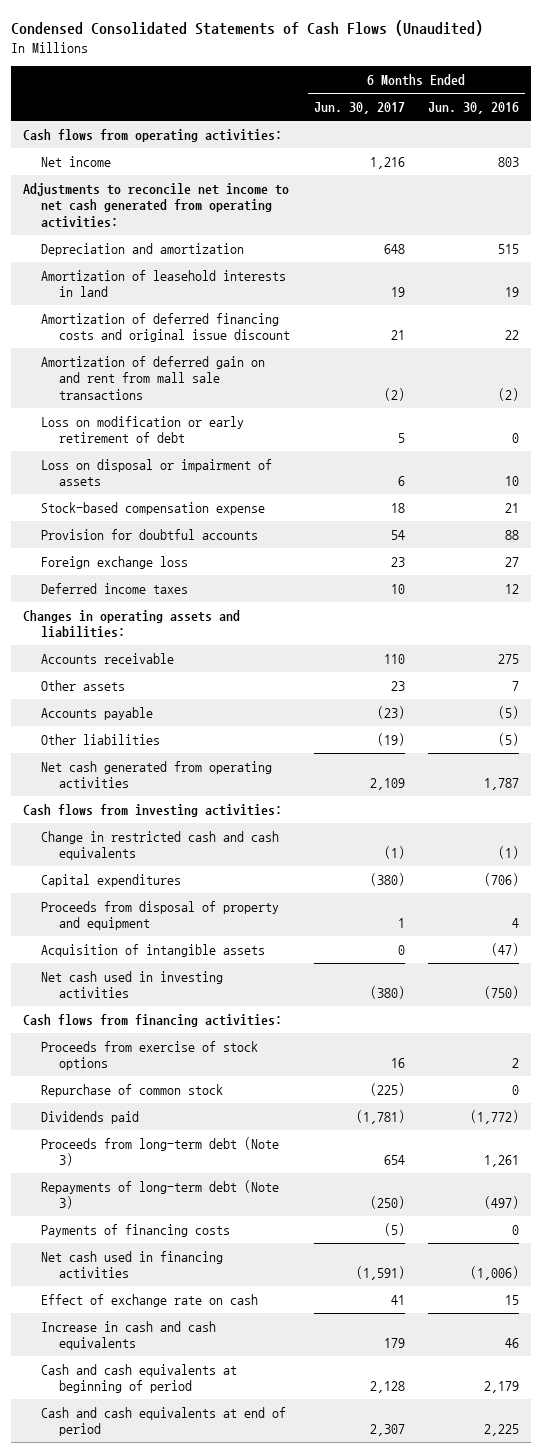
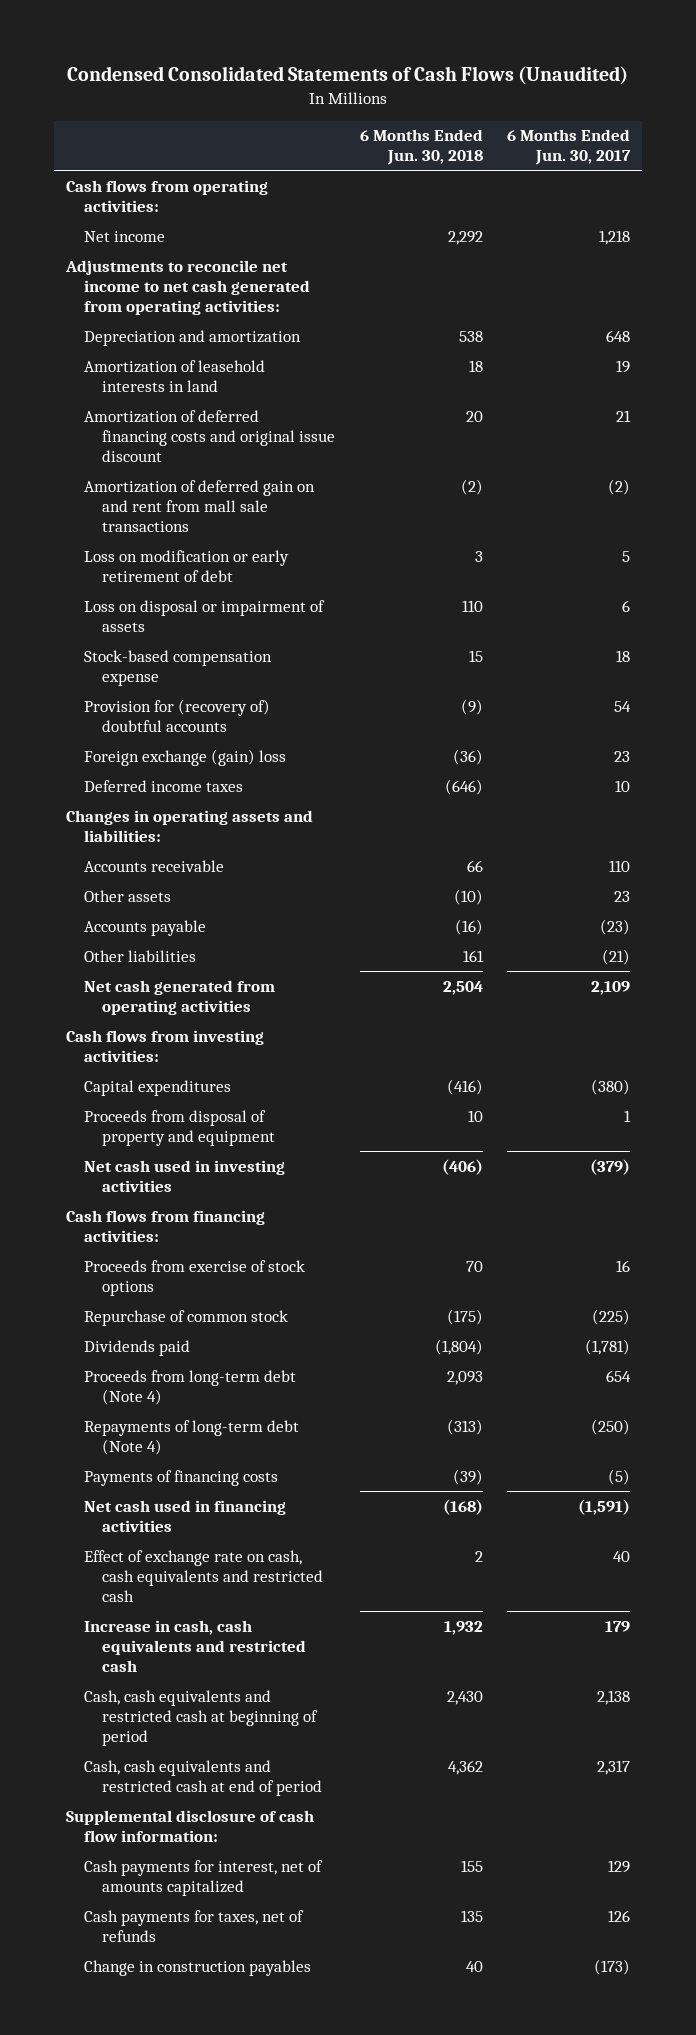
- | 6 Months Ended Jun. 30, 2017 | 6 Months Ended Jun. 30, 2016
+ | 6 Months Ended Jun. 30, 2018 | 6 Months Ended Jun. 30, 2017
- Net income | 1,216 | 803
+ Net income | 2,292 | 1,218
- Provision for doubtful accounts | 54 | 88
- Foreign exchange loss | 23 | 27
+ Provision for (recovery of) doubtful accounts | (9) | 54
+ Foreign exchange (gain) loss | (36) | 23
- Other liabilities | (19) | (5)
+ Other liabilities | 161 | (21)
- Change in restricted cash and cash equivalents | (1) | (1)
- Acquisition of intangible assets | 0 | (47)
- Net cash used in investing activities | (380) | (750)
+ Net cash used in investing activities | (406) | (379)
- Proceeds from long-term debt (Note 3) | 654 | 1,261
- Repayments of long-term debt (Note 3) | (250) | (497)
+ Proceeds from long-term debt (Note 4) | 2,093 | 654
+ Repayments of long-term debt (Note 4) | (313) | (250)
- Effect of exchange rate on cash | 41 | 15
- Increase in cash and cash equivalents | 179 | 46
- Cash and cash equivalents at beginning of period | 2,128 | 2,179
- Cash and cash equivalents at end of period | 2,307 | 2,225
+ Effect of exchange rate on cash, cash equivalents and restricted cash | 2 | 40
+ Increase in cash, cash equivalents and restricted cash | 1,932 | 179
+ Cash, cash equivalents and restricted cash at beginning of period | 2,430 | 2,138
+ Cash, cash equivalents and restricted cash at end of period | 4,362 | 2,317
+ Supplemental disclosure of cash flow information:
+ Cash payments for interest, net of amounts capitalized | 155 | 129
+ Cash payments for taxes, net of refunds | 135 | 126
+ Change in construction payables | 40 | (173)

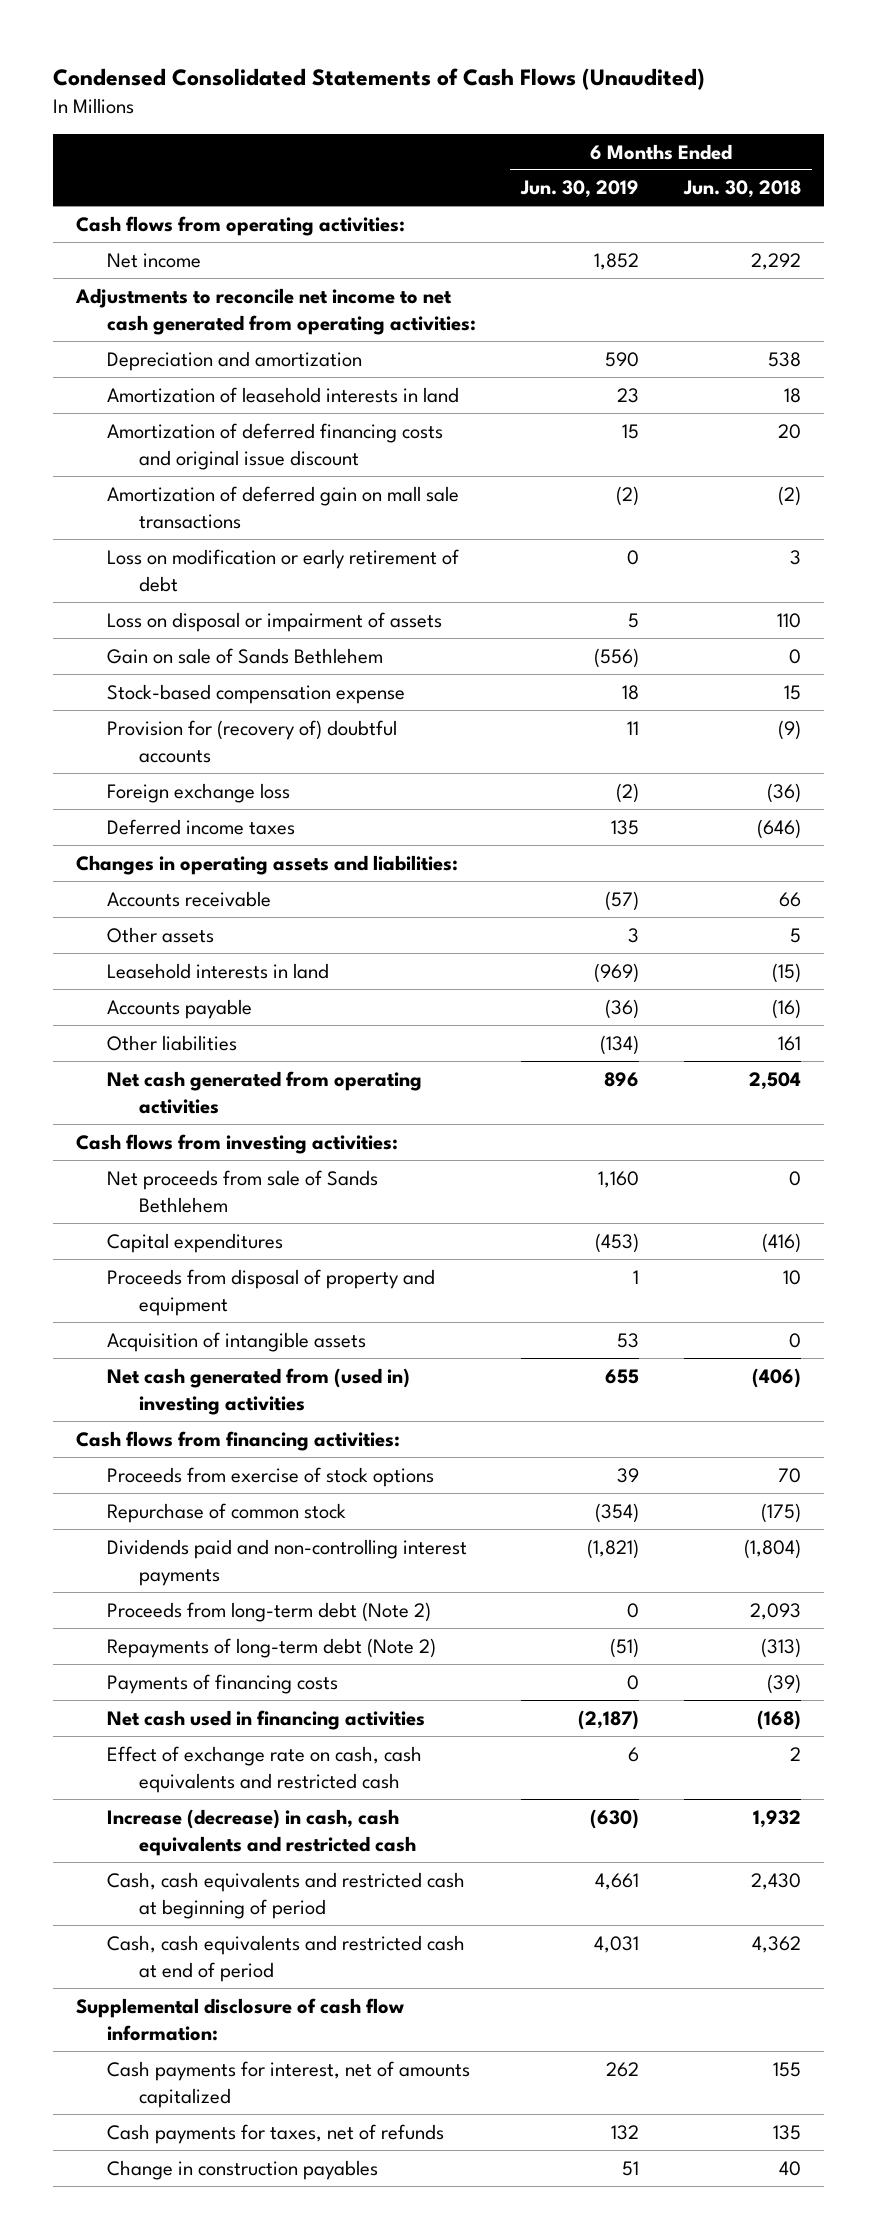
- | 6 Months Ended Jun. 30, 2018 | 6 Months Ended Jun. 30, 2017
+ | 6 Months Ended Jun. 30, 2019 | 6 Months Ended Jun. 30, 2018
- Amortization of deferred gain on and rent from mall sale transactions | (2) | (2)
+ Amortization of deferred gain on mall sale transactions | (2) | (2)
+ Gain on sale of Sands Bethlehem | (556) | 0
- Foreign exchange (gain) loss | (36) | 23
+ Foreign exchange loss | (2) | (36)
- Other assets | (10) | 23
+ Other assets | 3 | 5
+ Leasehold interests in land | (969) | (15)
+ Net proceeds from sale of Sands Bethlehem | 1,160 | 0
- Net cash used in investing activities | (406) | (379)
+ Acquisition of intangible assets | 53 | 0
+ Net cash generated from (used in) investing activities | 655 | (406)
- Dividends paid | (1,804) | (1,781)
- Proceeds from long-term debt (Note 4) | 2,093 | 654
- Repayments of long-term debt (Note 4) | (313) | (250)
+ Dividends paid and non-controlling interest payments | (1,821) | (1,804)
+ Proceeds from long-term debt (Note 2) | 0 | 2,093
+ Repayments of long-term debt (Note 2) | (51) | (313)
- Increase in cash, cash equivalents and restricted cash | 1,932 | 179
+ Increase (decrease) in cash, cash equivalents and restricted cash | (630) | 1,932

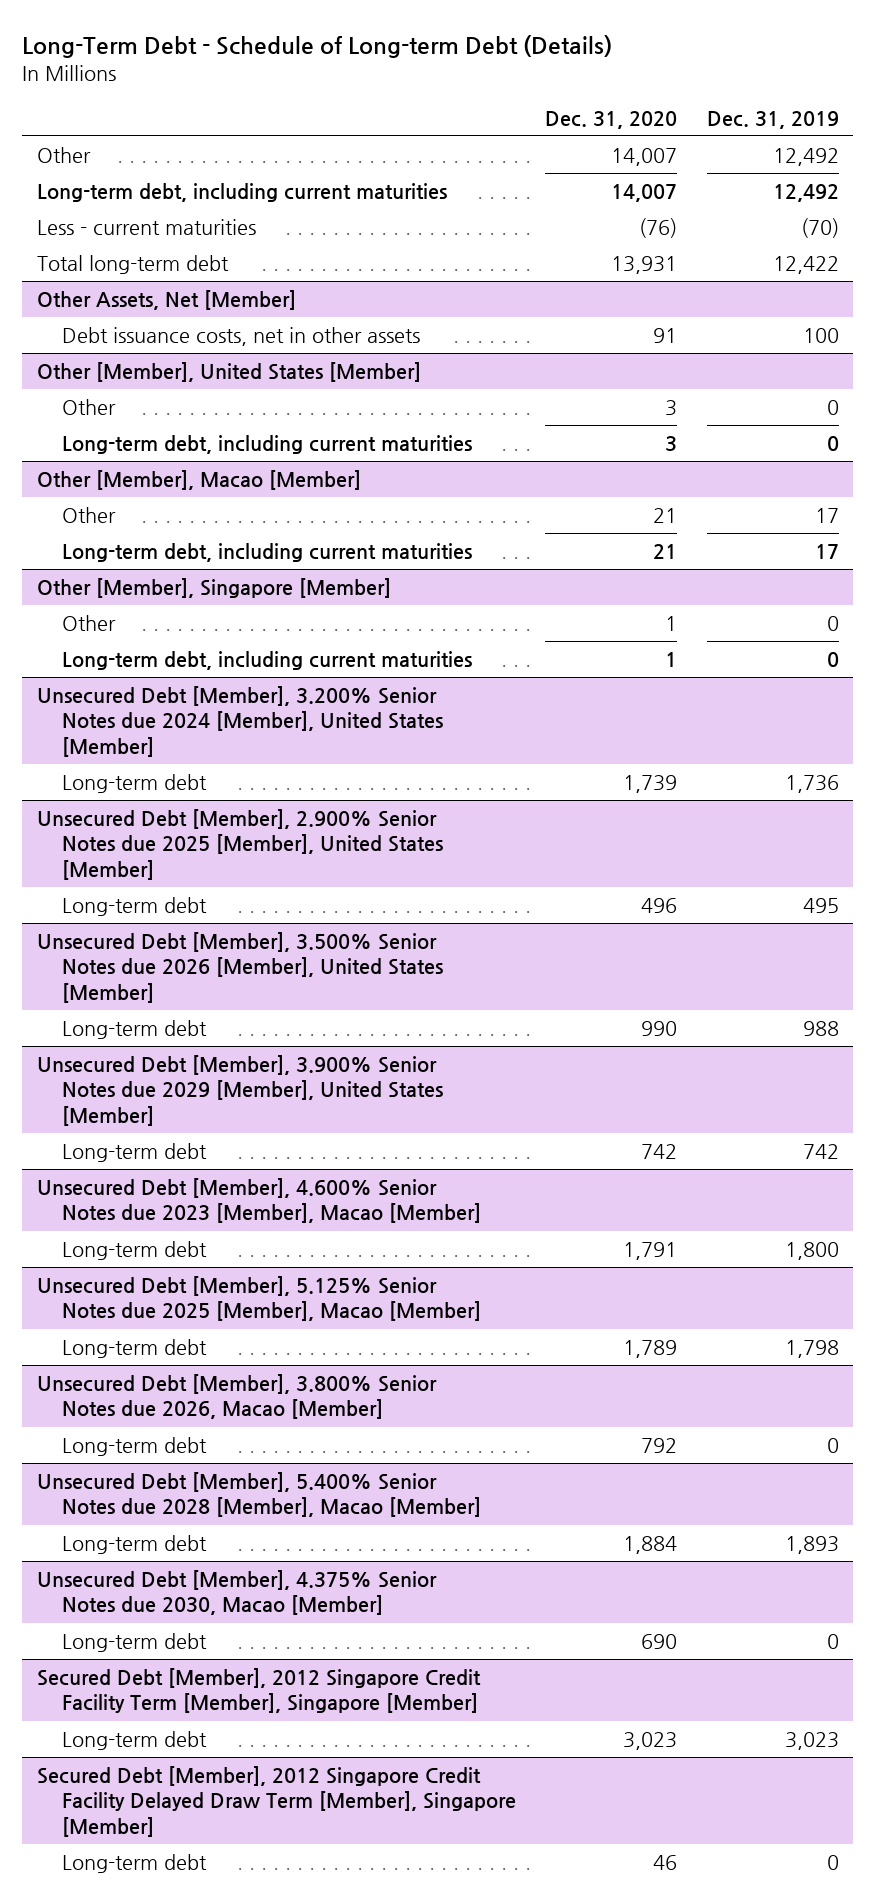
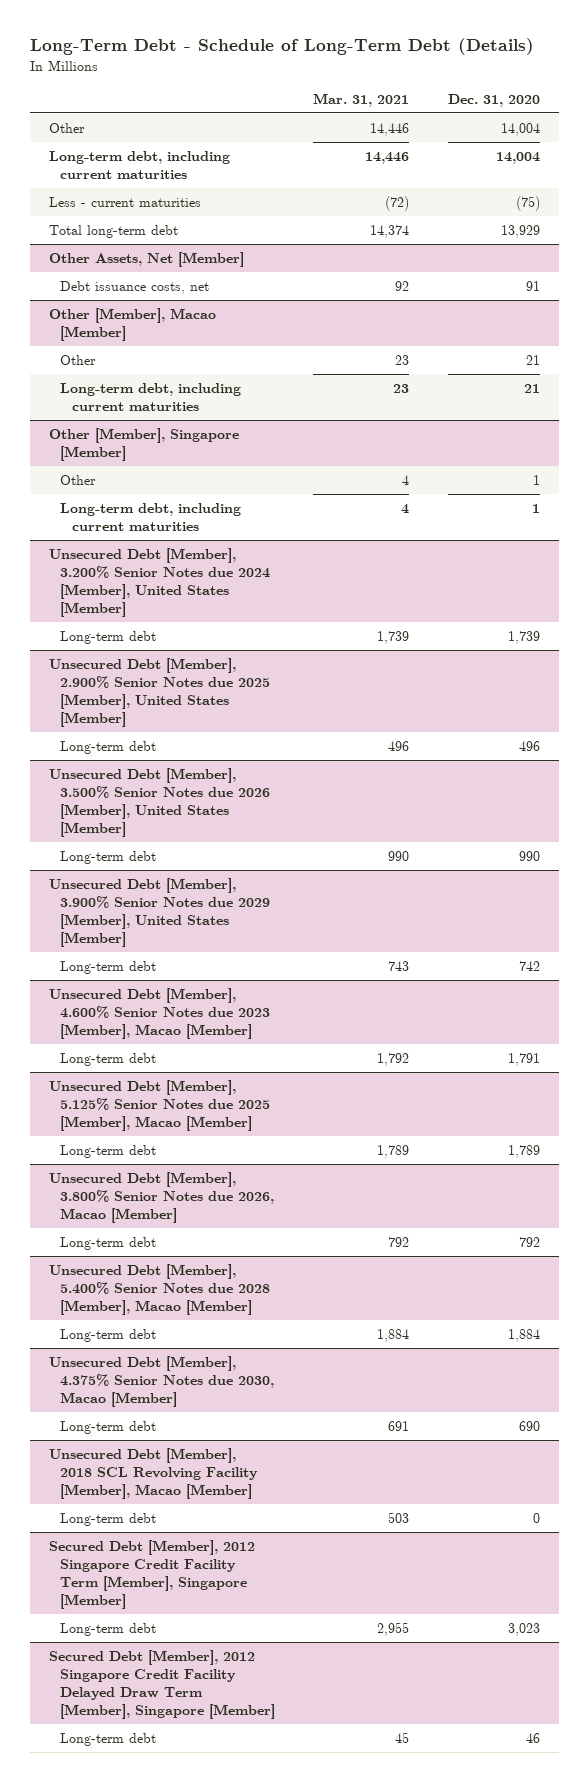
- Long-Term Debt - Schedule of Long-term Debt (Details)
+ Long-Term Debt - Schedule of Long-Term Debt (Details)
- | Dec. 31, 2020 | Dec. 31, 2019
+ | Mar. 31, 2021 | Dec. 31, 2020
- Other | 14,007 | 12,492
- Long-term debt, including current maturities | 14,007 | 12,492
- Less - current maturities | (76) | (70)
- Total long-term debt | 13,931 | 12,422
+ Other | 14,446 | 14,004
+ Long-term debt, including current maturities | 14,446 | 14,004
+ Less - current maturities | (72) | (75)
+ Total long-term debt | 14,374 | 13,929
@ Other Assets, Net [Member]
- Debt issuance costs, net in other assets | 91 | 100
- Other [Member], United States [Member]
- Other | 3 | 0
- Long-term debt, including current maturities | 3 | 0
@ Other Assets, Net [Member]
+ Debt issuance costs, net | 92 | 91
+ Unsecured Debt [Member], 2018 SCL Revolving Facility [Member], Macao [Member]
+ Long-term debt | 503 | 0

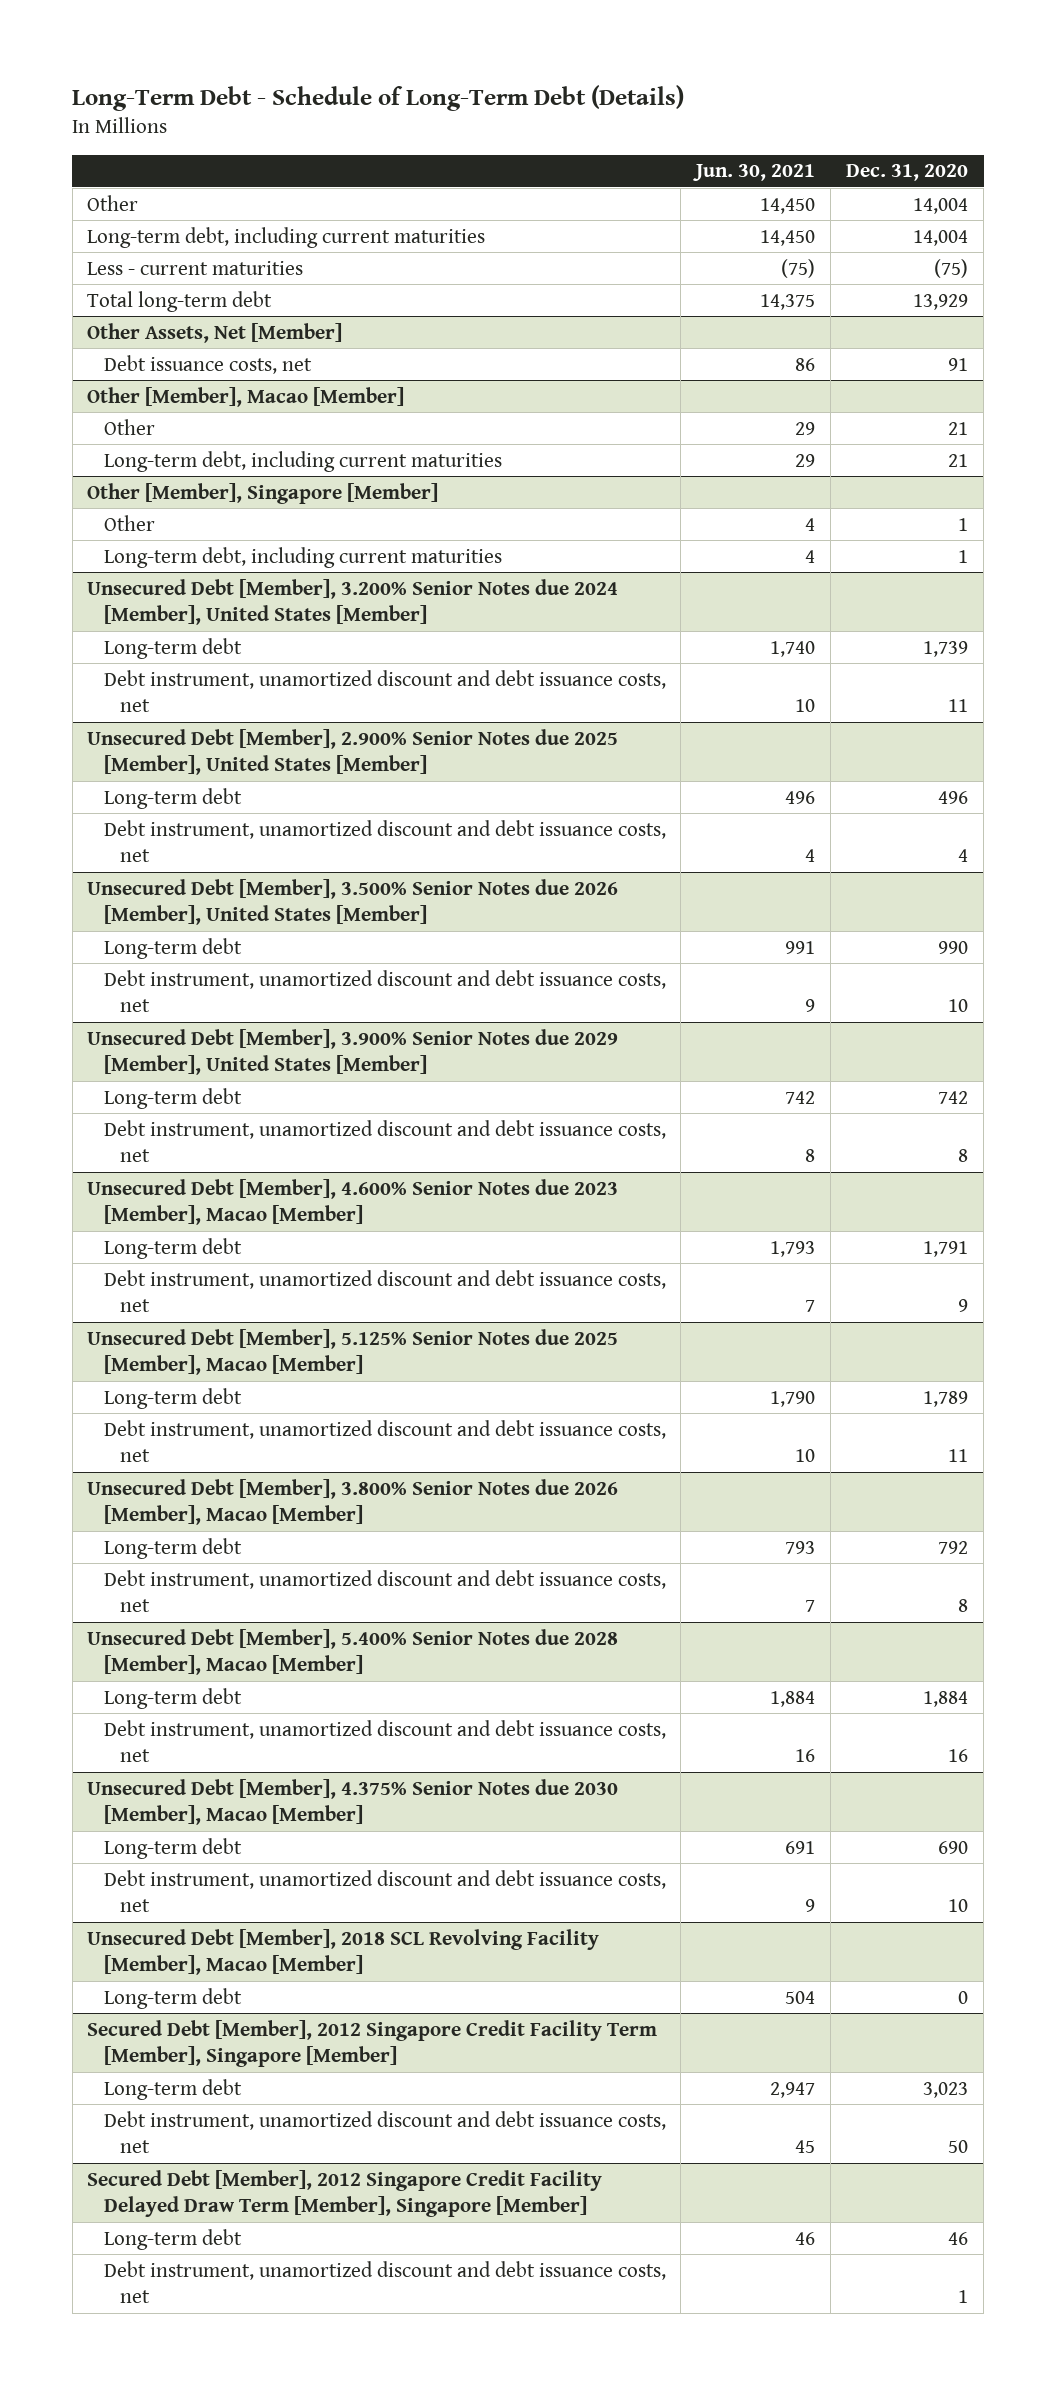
- | Mar. 31, 2021 | Dec. 31, 2020
+ | Jun. 30, 2021 | Dec. 31, 2020
@ Unsecured Debt [Member], 3.200% Senior Notes due 2024 [Member], United States [Member]
+ Debt instrument, unamortized discount and debt issuance costs, net | 10 | 11
@ Unsecured Debt [Member], 2.900% Senior Notes due 2025 [Member], United States [Member]
+ Debt instrument, unamortized discount and debt issuance costs, net | 4 | 4
@ Unsecured Debt [Member], 3.500% Senior Notes due 2026 [Member], United States [Member]
+ Debt instrument, unamortized discount and debt issuance costs, net | 9 | 10
@ Unsecured Debt [Member], 3.900% Senior Notes due 2029 [Member], United States [Member]
+ Debt instrument, unamortized discount and debt issuance costs, net | 8 | 8
@ Unsecured Debt [Member], 4.600% Senior Notes due 2023 [Member], Macao [Member]
+ Debt instrument, unamortized discount and debt issuance costs, net | 7 | 9
- Unsecured Debt [Member], 3.800% Senior Notes due 2026, Macao [Member]
@ Unsecured Debt [Member], 5.125% Senior Notes due 2025 [Member], Macao [Member]
+ Debt instrument, unamortized discount and debt issuance costs, net | 10 | 11
+ Unsecured Debt [Member], 3.800% Senior Notes due 2026 [Member], Macao [Member]
+ Debt instrument, unamortized discount and debt issuance costs, net | 7 | 8
- Unsecured Debt [Member], 4.375% Senior Notes due 2030, Macao [Member]
@ Unsecured Debt [Member], 5.400% Senior Notes due 2028 [Member], Macao [Member]
+ Debt instrument, unamortized discount and debt issuance costs, net | 16 | 16
+ Unsecured Debt [Member], 4.375% Senior Notes due 2030 [Member], Macao [Member]
+ Debt instrument, unamortized discount and debt issuance costs, net | 9 | 10
@ Secured Debt [Member], 2012 Singapore Credit Facility Term [Member], Singapore [Member]
+ Debt instrument, unamortized discount and debt issuance costs, net | 45 | 50
@ Secured Debt [Member], 2012 Singapore Credit Facility Delayed Draw Term [Member], Singapore [Member]
+ Debt instrument, unamortized discount and debt issuance costs, net | | 1

